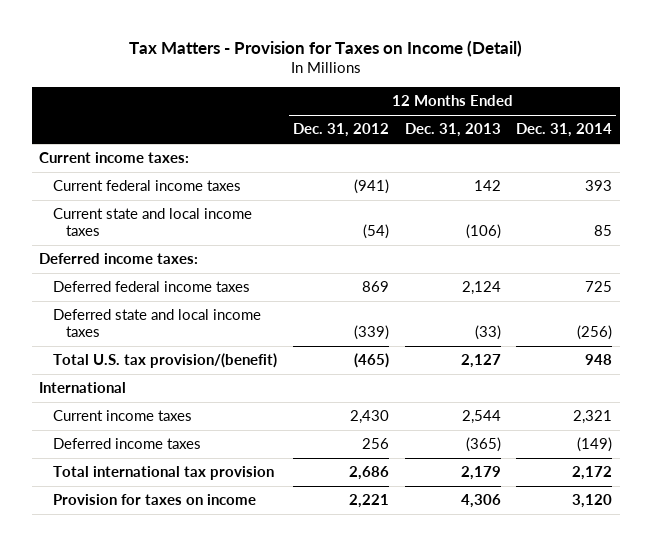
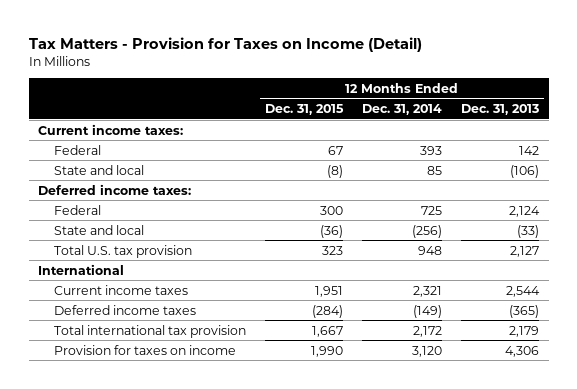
- | 12 Months Ended Dec. 31, 2012 | 12 Months Ended Dec. 31, 2013 | 12 Months Ended Dec. 31, 2014
+ | 12 Months Ended Dec. 31, 2015 | 12 Months Ended Dec. 31, 2014 | 12 Months Ended Dec. 31, 2013
- Current federal income taxes | (941) | 142 | 393
- Current state and local income taxes | (54) | (106) | 85
+ Federal | 67 | 393 | 142
+ State and local | (8) | 85 | (106)
- Deferred federal income taxes | 869 | 2,124 | 725
- Deferred state and local income taxes | (339) | (33) | (256)
- Total U.S. tax provision/(benefit) | (465) | 2,127 | 948
+ Federal | 300 | 725 | 2,124
+ State and local | (36) | (256) | (33)
+ Total U.S. tax provision | 323 | 948 | 2,127

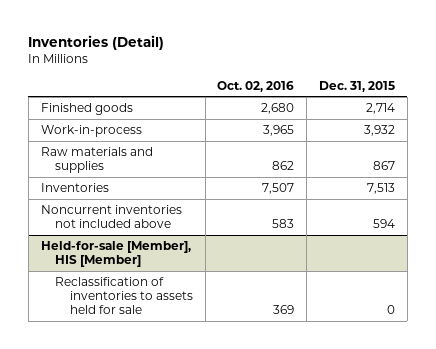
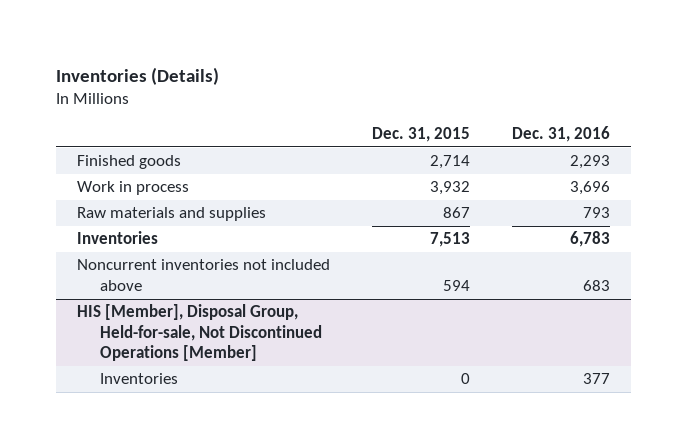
- Inventories (Detail)
+ Inventories (Details)
- | Oct. 02, 2016 | Dec. 31, 2015
+ | Dec. 31, 2015 | Dec. 31, 2016
- Work-in-process | 3,965 | 3,932
+ Work in process | 3,932 | 3,696
- Held-for-sale [Member], HIS [Member]
- Reclassification of inventories to assets held for sale | 369 | 0
+ HIS [Member], Disposal Group, Held-for-sale, Not Discontinued Operations [Member]
+ Inventories | 0 | 377

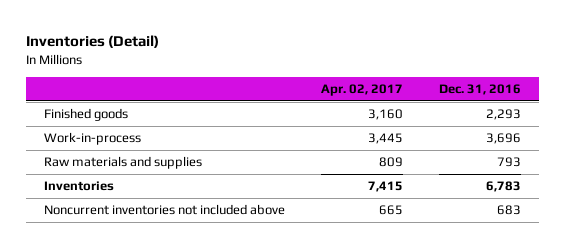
- Inventories (Details)
+ Inventories (Detail)
- | Dec. 31, 2015 | Dec. 31, 2016
+ | Apr. 02, 2017 | Dec. 31, 2016
- Work in process | 3,932 | 3,696
+ Work-in-process | 3,445 | 3,696
- HIS [Member], Disposal Group, Held-for-sale, Not Discontinued Operations [Member]
- Inventories | 0 | 377

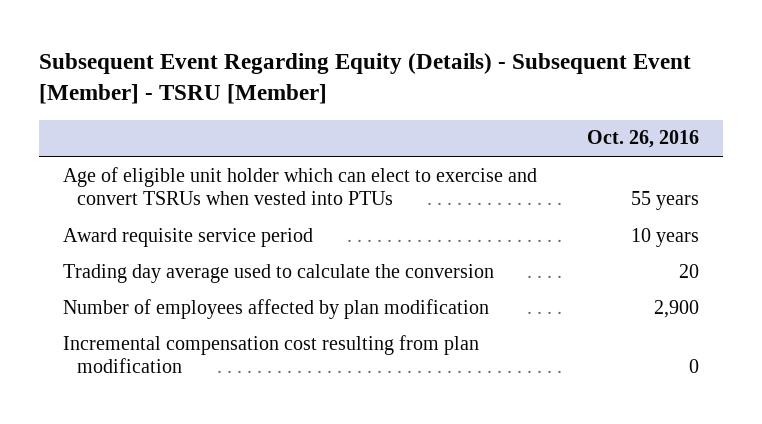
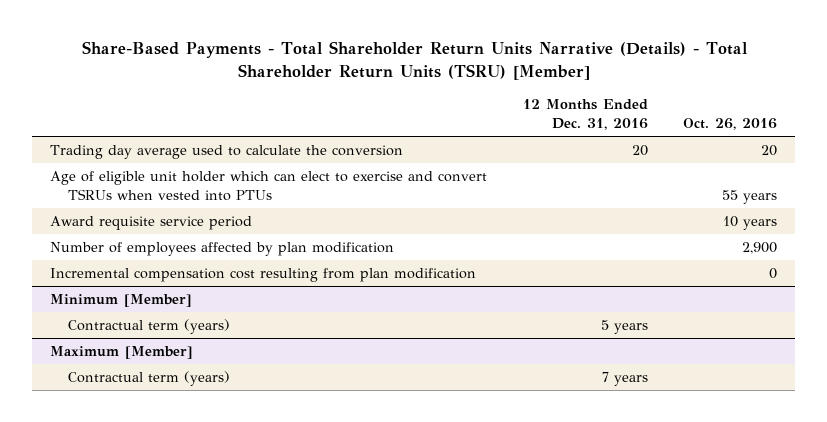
- Subsequent Event Regarding Equity (Details) - Subsequent Event [Member] - TSRU [Member]
+ Share-Based Payments - Total Shareholder Return Units Narrative (Details) - Total Shareholder Return Units (TSRU) [Member]
- | Oct. 26, 2016
+ | 12 Months Ended Dec. 31, 2016 | Oct. 26, 2016
moved up: Trading day average used to calculate the conversion | 20 | 20
+ Minimum [Member]
+ Contractual term (years) | 5 years |
+ Maximum [Member]
+ Contractual term (years) | 7 years |

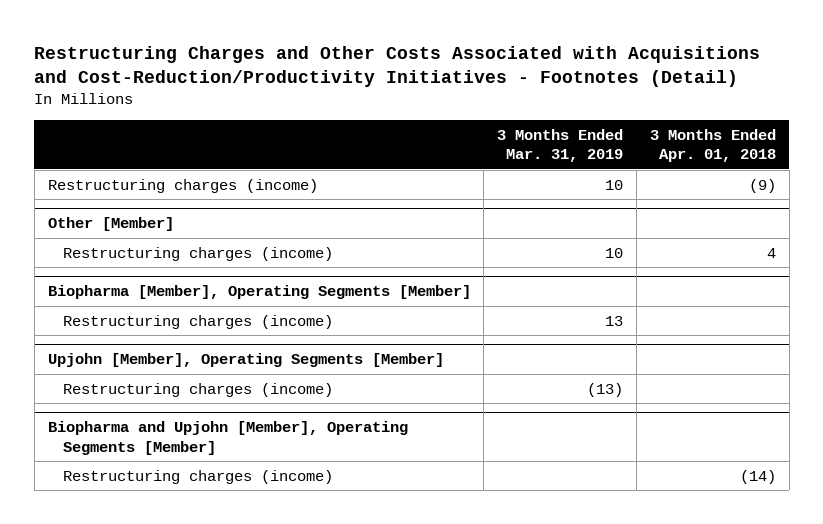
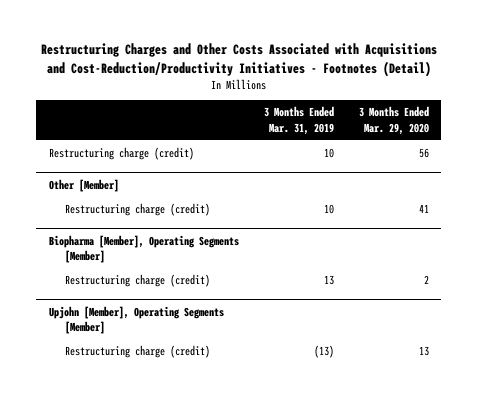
- | 3 Months Ended Mar. 31, 2019 | 3 Months Ended Apr. 01, 2018
+ | 3 Months Ended Mar. 31, 2019 | 3 Months Ended Mar. 29, 2020
- Restructuring charges (income) | 10 | (9)
+ Restructuring charge (credit) | 10 | 56
@ Other [Member]
- Restructuring charges (income) | 10 | 4
+ Restructuring charge (credit) | 10 | 41
@ Biopharma [Member], Operating Segments [Member]
- Restructuring charges (income) | 13 |
+ Restructuring charge (credit) | 13 | 2
@ Upjohn [Member], Operating Segments [Member]
- Restructuring charges (income) | (13) |
- Biopharma and Upjohn [Member], Operating Segments [Member]
- Restructuring charges (income) | | (14)
@ Upjohn [Member], Operating Segments [Member]
+ Restructuring charge (credit) | (13) | 13

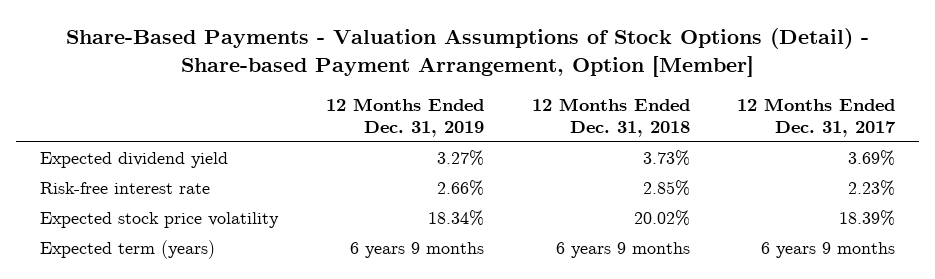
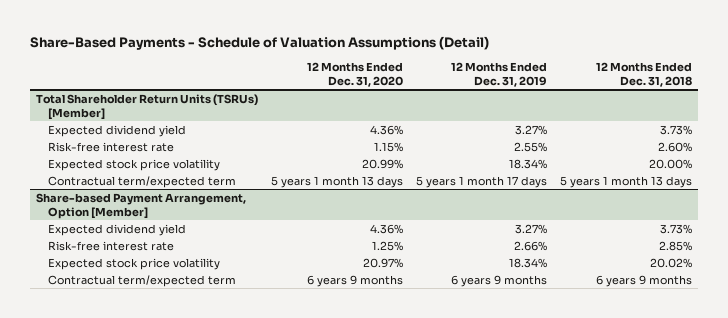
- Share-Based Payments - Valuation Assumptions of Stock Options (Detail) - Share-based Payment Arrangement, Option [Member]
+ Share-Based Payments - Schedule of Valuation Assumptions (Detail)
- | 12 Months Ended Dec. 31, 2019 | 12 Months Ended Dec. 31, 2018 | 12 Months Ended Dec. 31, 2017
+ | 12 Months Ended Dec. 31, 2020 | 12 Months Ended Dec. 31, 2019 | 12 Months Ended Dec. 31, 2018
+ Total Shareholder Return Units (TSRUs) [Member]
+ Risk-free interest rate | 1.15% | 2.55% | 2.60%
+ Expected stock price volatility | 20.99% | 18.34% | 20.00%
+ Contractual term/expected term | 5 years 1 month 13 days | 5 years 1 month 17 days | 5 years 1 month 13 days
+ Share-based Payment Arrangement, Option [Member]
+ Expected dividend yield | 4.36% | 3.27% | 3.73%
- Expected term (years) | 6 years 9 months | 6 years 9 months | 6 years 9 months
+ Contractual term/expected term | 6 years 9 months | 6 years 9 months | 6 years 9 months

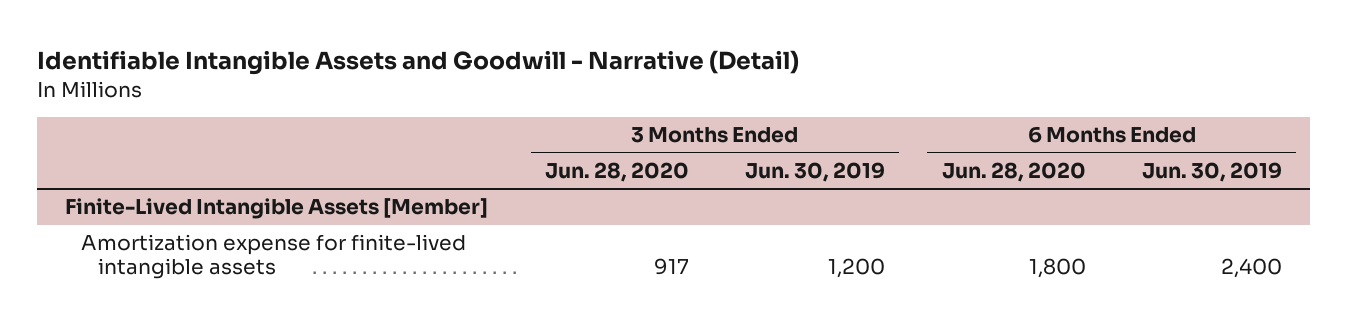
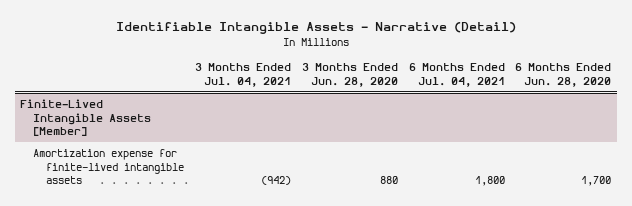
- Identifiable Intangible Assets and Goodwill - Narrative (Detail)
+ Identifiable Intangible Assets - Narrative (Detail)
- | 3 Months Ended Jun. 28, 2020 | 3 Months Ended Jun. 30, 2019 | 6 Months Ended Jun. 28, 2020 | 6 Months Ended Jun. 30, 2019
+ | 3 Months Ended Jul. 04, 2021 | 3 Months Ended Jun. 28, 2020 | 6 Months Ended Jul. 04, 2021 | 6 Months Ended Jun. 28, 2020
@ Finite-Lived Intangible Assets [Member]
- Amortization expense for finite-lived intangible assets | 917 | 1,200 | 1,800 | 2,400
+ Amortization expense for finite-lived intangible assets | (942) | 880 | 1,800 | 1,700

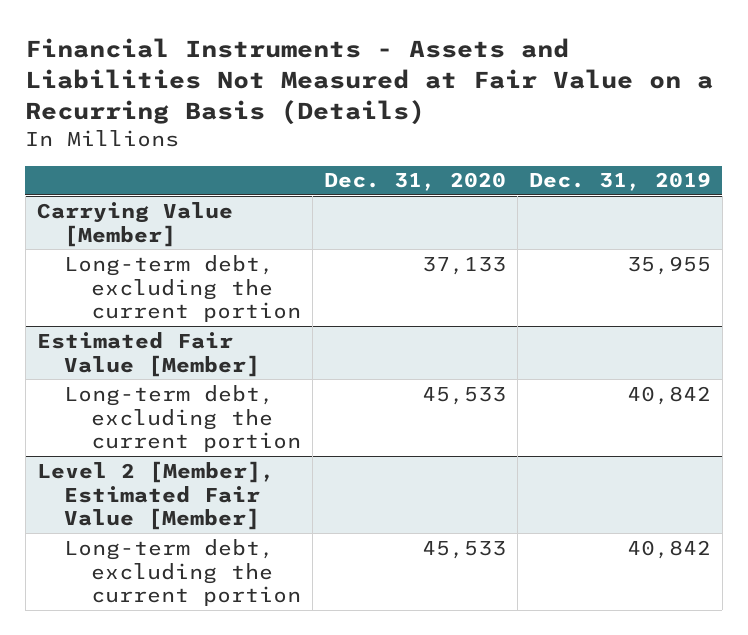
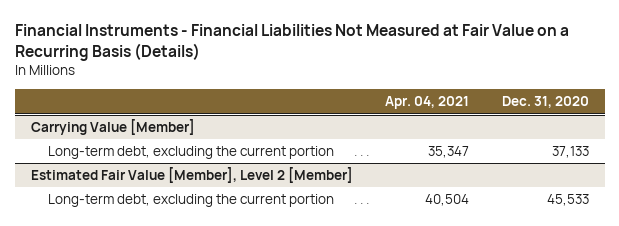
- Financial Instruments - Assets and Liabilities Not Measured at Fair Value on a Recurring Basis (Details)
+ Financial Instruments - Financial Liabilities Not Measured at Fair Value on a Recurring Basis (Details)
- | Dec. 31, 2020 | Dec. 31, 2019
+ | Apr. 04, 2021 | Dec. 31, 2020
- Estimated Fair Value [Member]
- Long-term debt, excluding the current portion | 45,533 | 40,842
- Level 2 [Member], Estimated Fair Value [Member]
+ Estimated Fair Value [Member], Level 2 [Member]

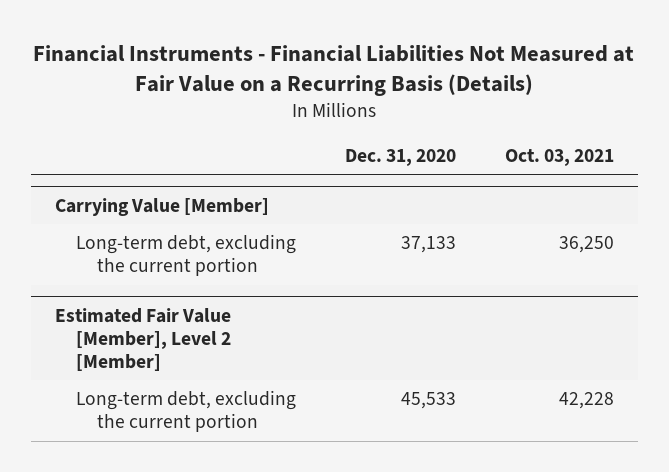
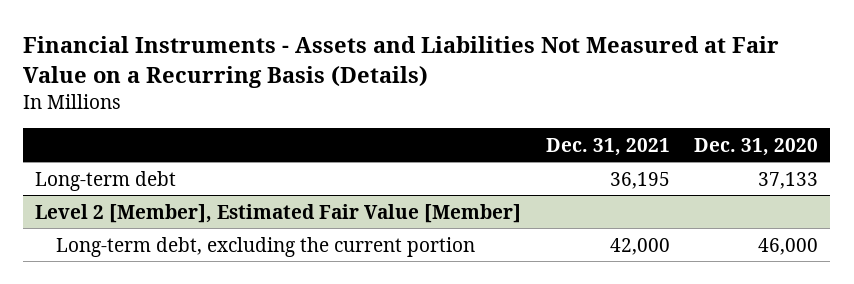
- Financial Instruments - Financial Liabilities Not Measured at Fair Value on a Recurring Basis (Details)
+ Financial Instruments - Assets and Liabilities Not Measured at Fair Value on a Recurring Basis (Details)
- | Dec. 31, 2020 | Oct. 03, 2021
+ | Dec. 31, 2021 | Dec. 31, 2020
- Carrying Value [Member]
- Long-term debt, excluding the current portion | 37,133 | 36,250
- Estimated Fair Value [Member], Level 2 [Member]
- Long-term debt, excluding the current portion | 45,533 | 42,228
+ Long-term debt | 36,195 | 37,133
+ Level 2 [Member], Estimated Fair Value [Member]
+ Long-term debt, excluding the current portion | 42,000 | 46,000

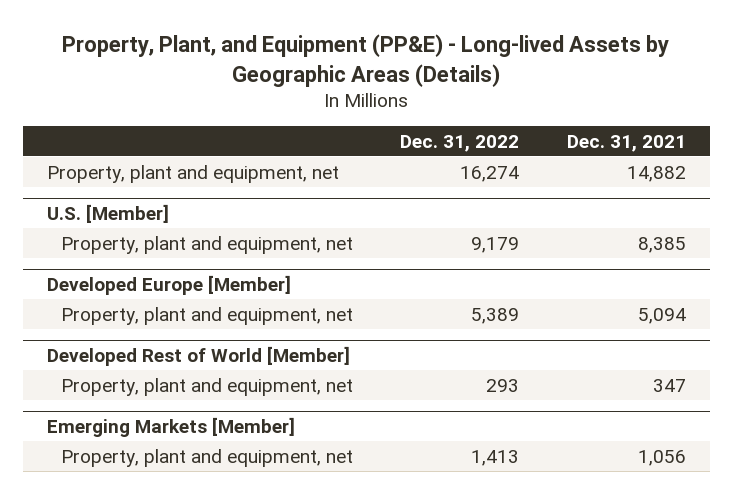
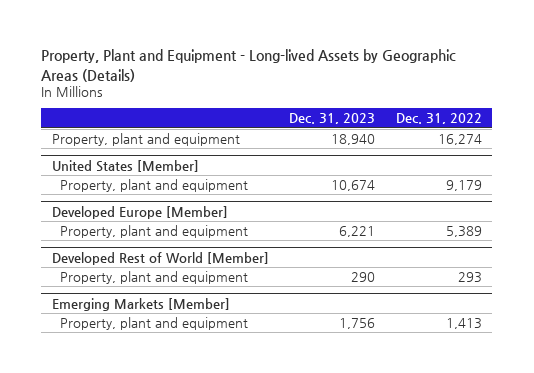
- Property, Plant, and Equipment (PP&E) - Long-lived Assets by Geographic Areas (Details)
+ Property, Plant and Equipment - Long-lived Assets by Geographic Areas (Details)
- | Dec. 31, 2022 | Dec. 31, 2021
+ | Dec. 31, 2023 | Dec. 31, 2022
- Property, plant and equipment, net | 16,274 | 14,882
- U.S. [Member]
- Property, plant and equipment, net | 9,179 | 8,385
+ Property, plant and equipment | 18,940 | 16,274
+ United States [Member]
+ Property, plant and equipment | 10,674 | 9,179
@ Developed Europe [Member]
- Property, plant and equipment, net | 5,389 | 5,094
+ Property, plant and equipment | 6,221 | 5,389
@ Developed Rest of World [Member]
- Property, plant and equipment, net | 293 | 347
+ Property, plant and equipment | 290 | 293
@ Emerging Markets [Member]
- Property, plant and equipment, net | 1,413 | 1,056
+ Property, plant and equipment | 1,756 | 1,413

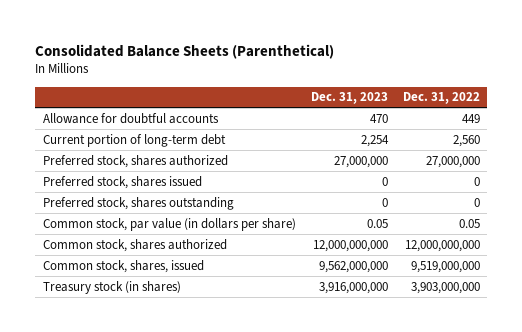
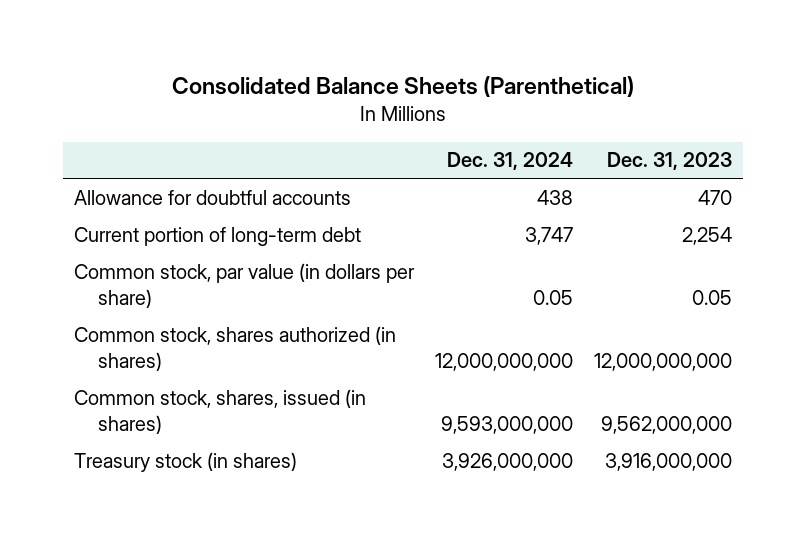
- | Dec. 31, 2023 | Dec. 31, 2022
+ | Dec. 31, 2024 | Dec. 31, 2023
- Preferred stock, shares authorized | 27,000,000 | 27,000,000
- Preferred stock, shares issued | 0 | 0
- Preferred stock, shares outstanding | 0 | 0
- Common stock, shares authorized | 12,000,000,000 | 12,000,000,000
- Common stock, shares, issued | 9,562,000,000 | 9,519,000,000
+ Common stock, shares authorized (in shares) | 12,000,000,000 | 12,000,000,000
+ Common stock, shares, issued (in shares) | 9,593,000,000 | 9,562,000,000

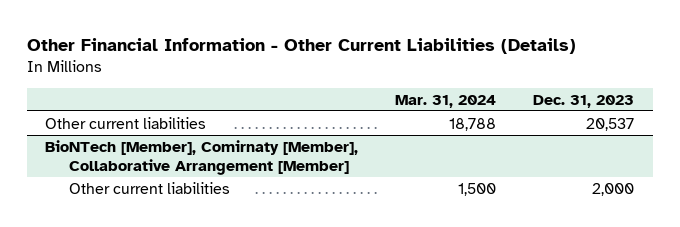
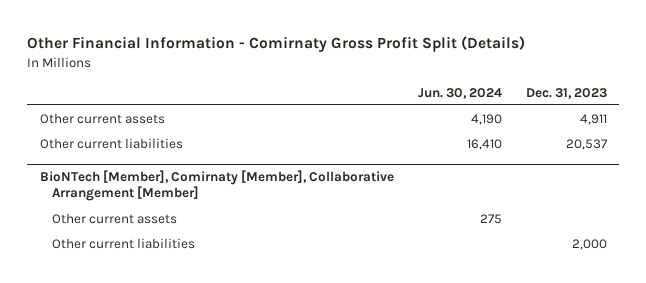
- Other Financial Information - Other Current Liabilities (Details)
+ Other Financial Information - Comirnaty Gross Profit Split (Details)
- | Mar. 31, 2024 | Dec. 31, 2023
+ | Jun. 30, 2024 | Dec. 31, 2023
+ Other current assets | 4,190 | 4,911
@ BioNTech [Member], Comirnaty [Member], Collaborative Arrangement [Member]
+ Other current assets | 275 |

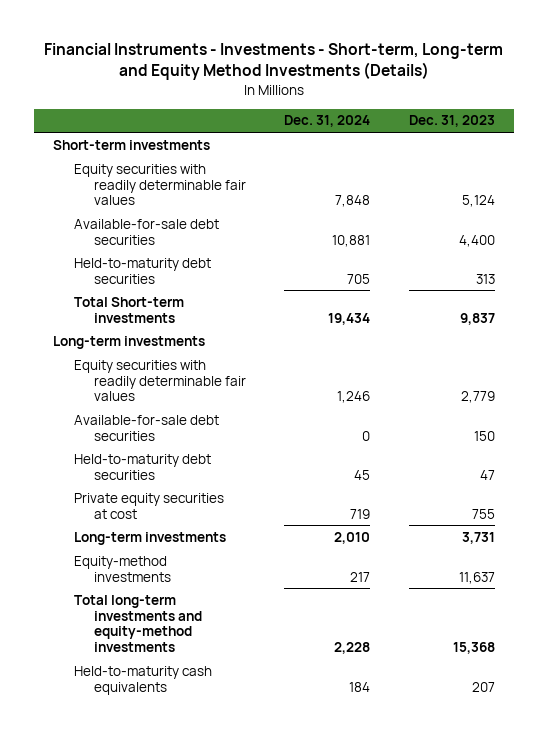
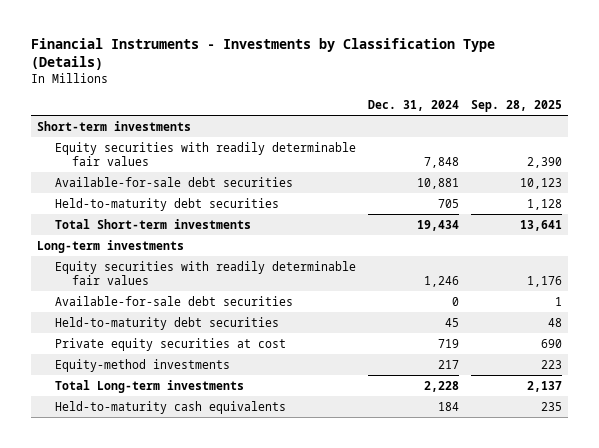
- Financial Instruments - Investments - Short-term, Long-term and Equity Method Investments (Details)
+ Financial Instruments - Investments by Classification Type (Details)
- | Dec. 31, 2024 | Dec. 31, 2023
+ | Dec. 31, 2024 | Sep. 28, 2025
- Long-term investments | 2,010 | 3,731
- Total long-term investments and equity-method investments | 2,228 | 15,368
+ Total Long-term investments | 2,228 | 2,137

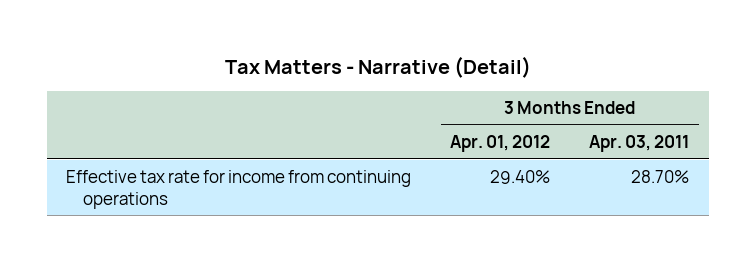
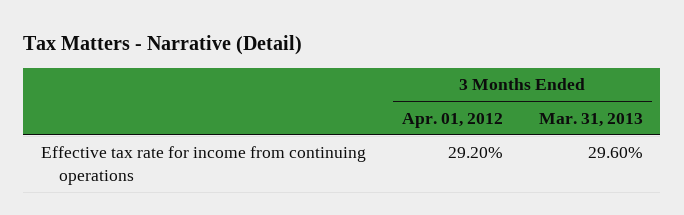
- | 3 Months Ended Apr. 01, 2012 | 3 Months Ended Apr. 03, 2011
+ | 3 Months Ended Apr. 01, 2012 | 3 Months Ended Mar. 31, 2013
- Effective tax rate for income from continuing operations | 29.40% | 28.70%
+ Effective tax rate for income from continuing operations | 29.20% | 29.60%

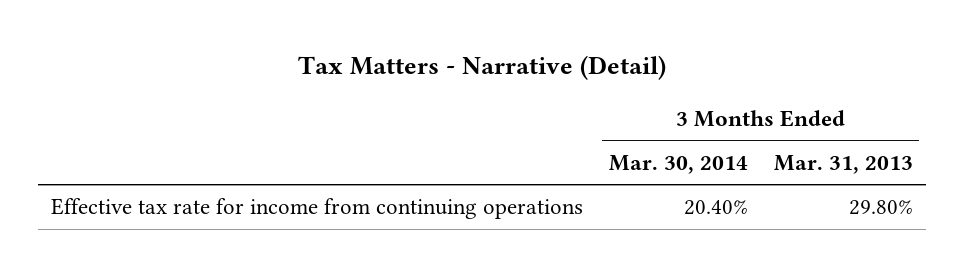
- | 3 Months Ended Apr. 01, 2012 | 3 Months Ended Mar. 31, 2013
+ | 3 Months Ended Mar. 30, 2014 | 3 Months Ended Mar. 31, 2013
- Effective tax rate for income from continuing operations | 29.20% | 29.60%
+ Effective tax rate for income from continuing operations | 20.40% | 29.80%

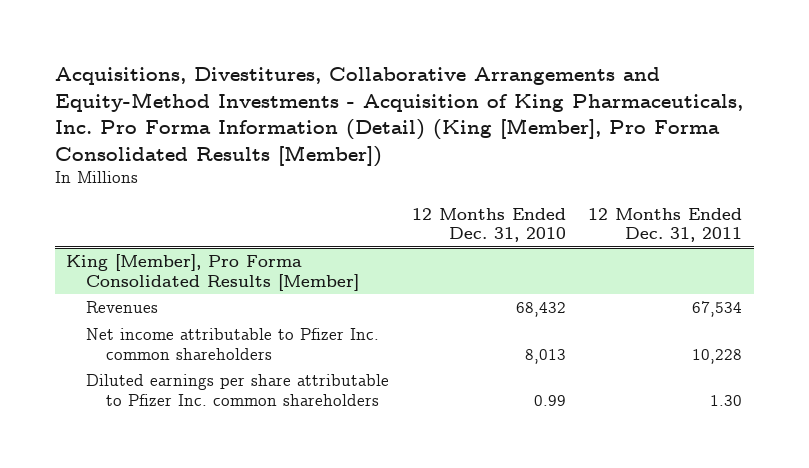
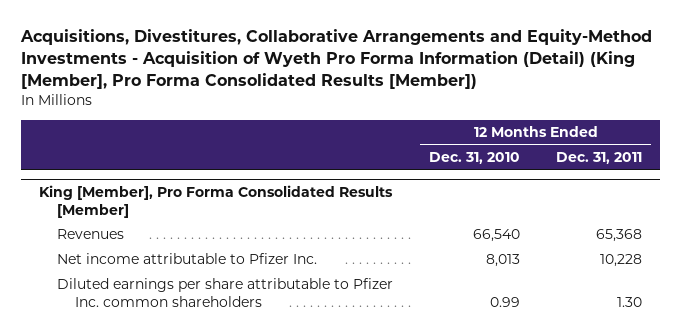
- Acquisitions, Divestitures, Collaborative Arrangements and Equity-Method Investments - Acquisition of King Pharmaceuticals, Inc. Pro Forma Information (Detail) (King [Member], Pro Forma Consolidated Results [Member])
+ Acquisitions, Divestitures, Collaborative Arrangements and Equity-Method Investments - Acquisition of Wyeth Pro Forma Information (Detail) (King [Member], Pro Forma Consolidated Results [Member])
@ King [Member], Pro Forma Consolidated Results [Member]
- Revenues | 68,432 | 67,534
- Net income attributable to Pfizer Inc. common shareholders | 8,013 | 10,228
+ Revenues | 66,540 | 65,368
+ Net income attributable to Pfizer Inc. | 8,013 | 10,228

